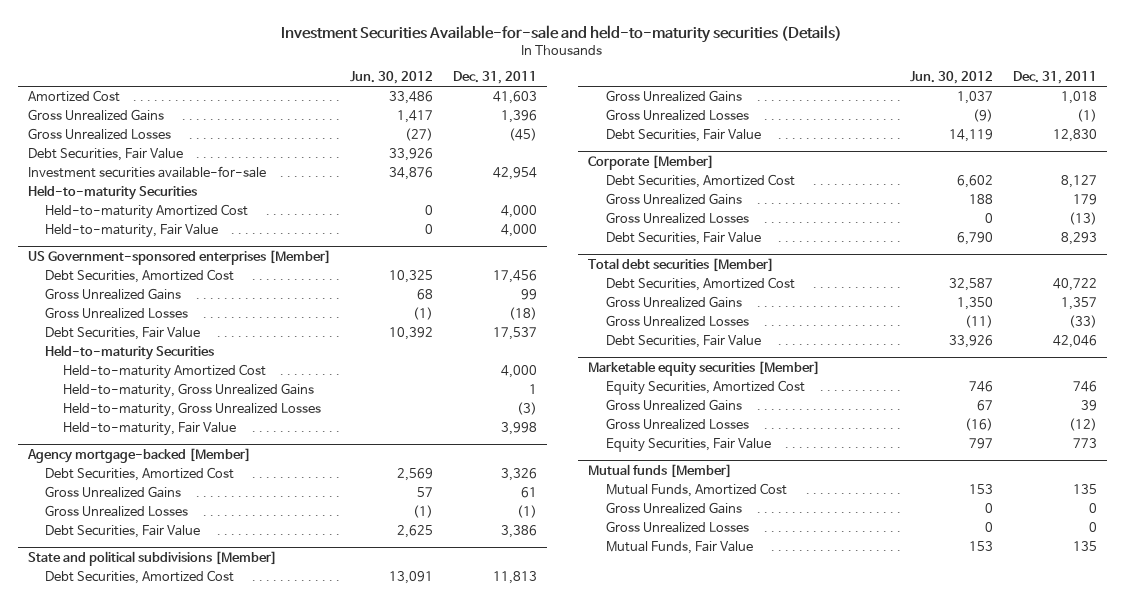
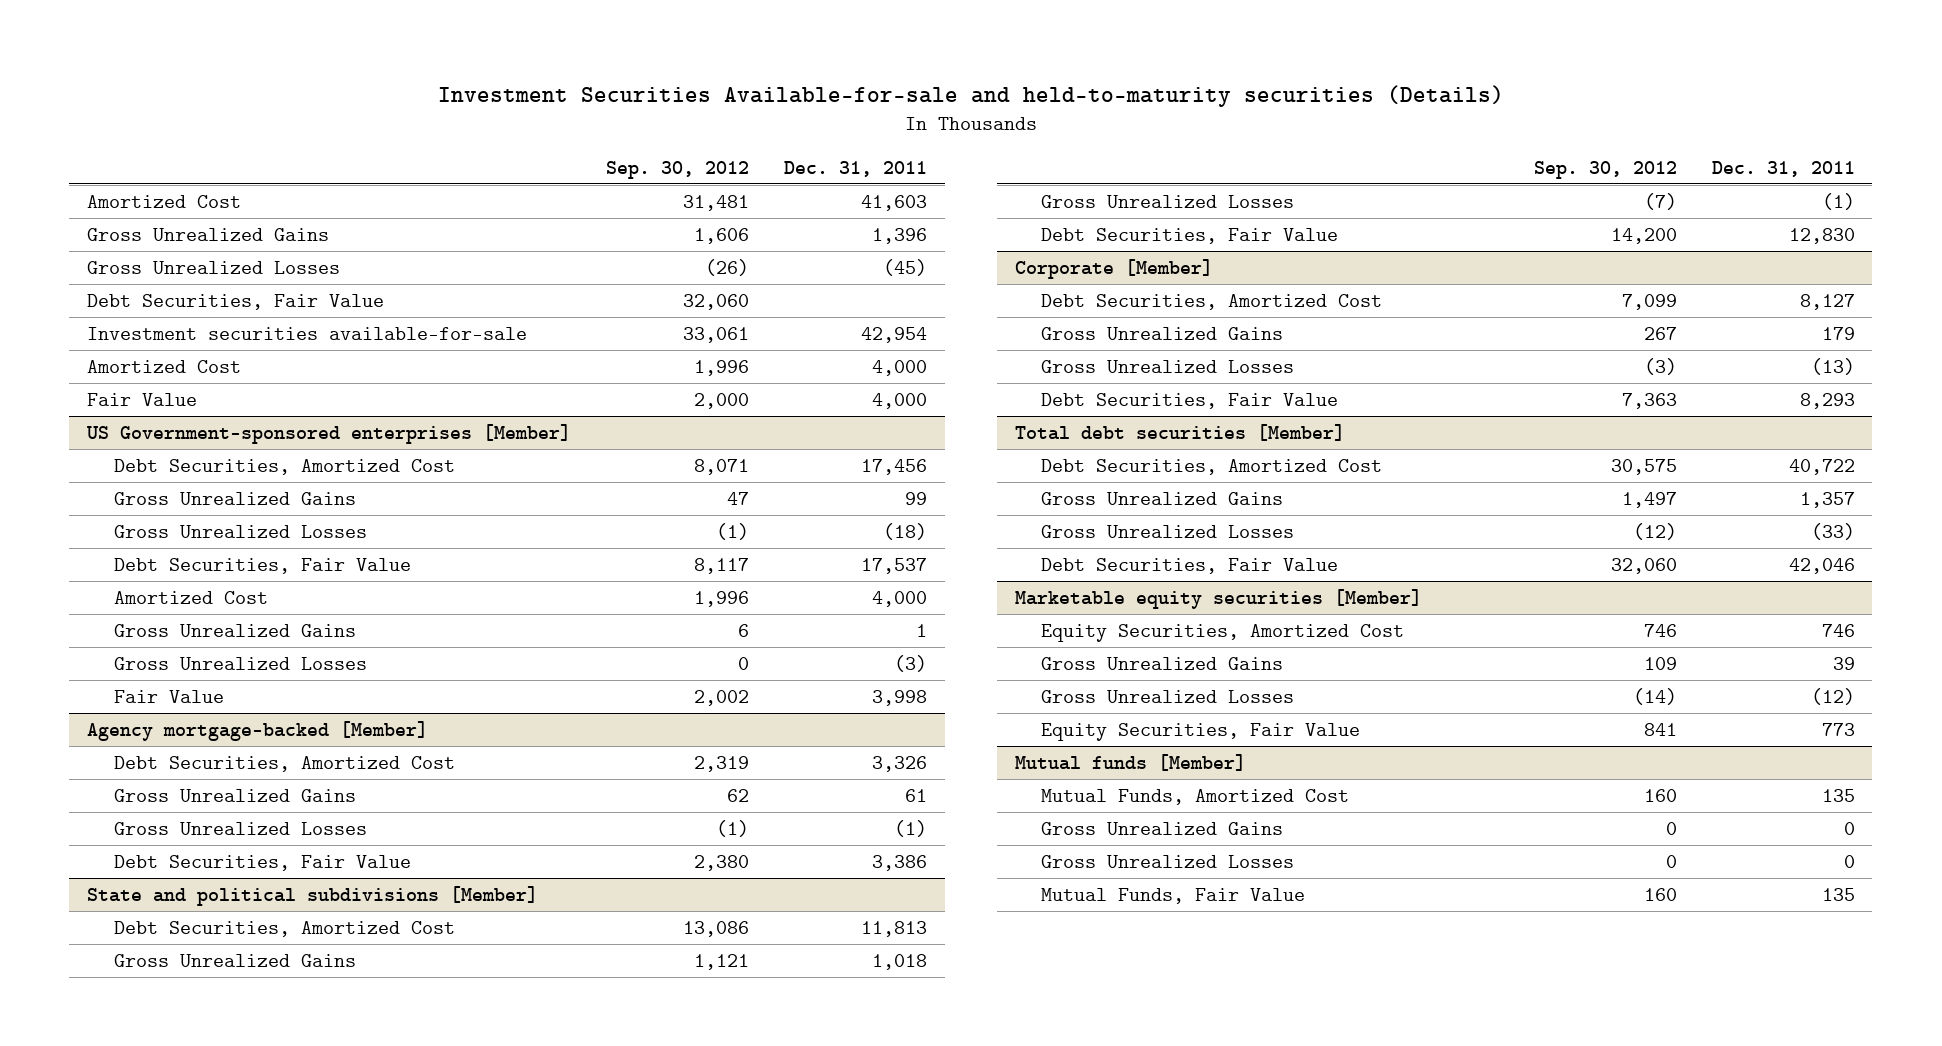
- | Jun. 30, 2012 | Dec. 31, 2011
+ | Sep. 30, 2012 | Dec. 31, 2011
- Held-to-maturity Securities
- Held-to-maturity Amortized Cost | 0 | 4,000
- Held-to-maturity, Fair Value | 0 | 4,000
+ Amortized Cost | 1,996 | 4,000
+ Fair Value | 2,000 | 4,000
@ US Government-sponsored enterprises [Member]
- Held-to-maturity Securities
- Held-to-maturity Amortized Cost | | 4,000
- Held-to-maturity, Gross Unrealized Gains | | 1
- Held-to-maturity, Gross Unrealized Losses | | (3)
- Held-to-maturity, Fair Value | | 3,998
+ Amortized Cost | 1,996 | 4,000
+ Gross Unrealized Gains | 6 | 1
+ Gross Unrealized Losses | 0 | (3)
+ Fair Value | 2,002 | 3,998

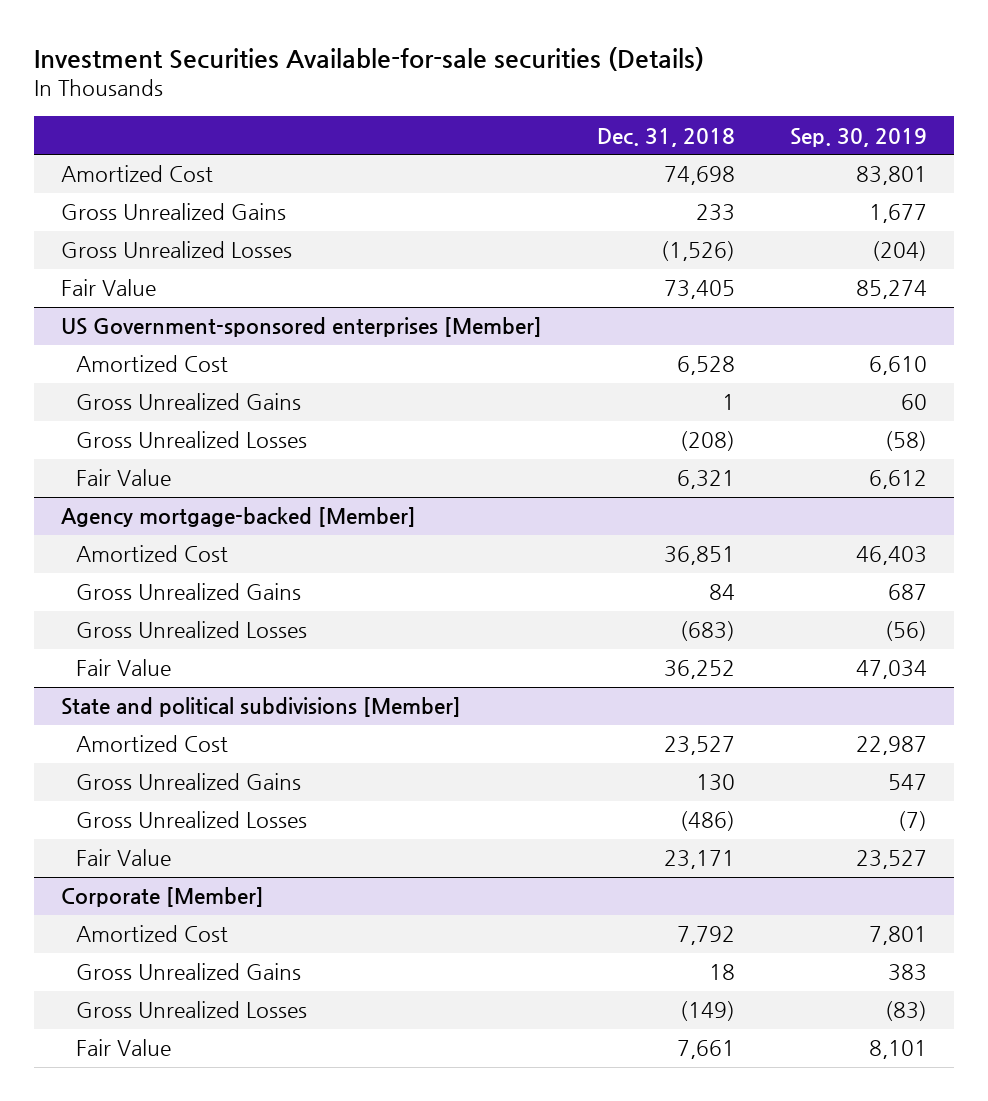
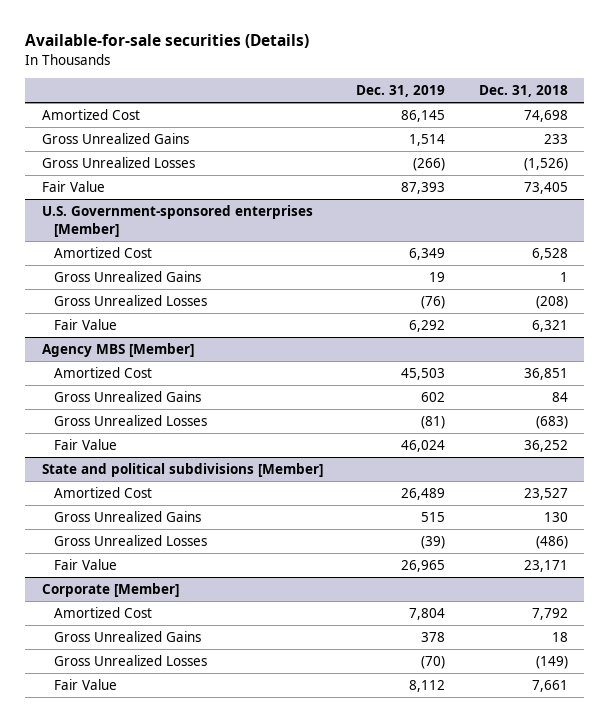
- Investment Securities Available-for-sale securities (Details)
+ Available-for-sale securities (Details)
- | Dec. 31, 2018 | Sep. 30, 2019
+ | Dec. 31, 2019 | Dec. 31, 2018
- US Government-sponsored enterprises [Member]
+ U.S. Government-sponsored enterprises [Member]
- Agency mortgage-backed [Member]
+ Agency MBS [Member]

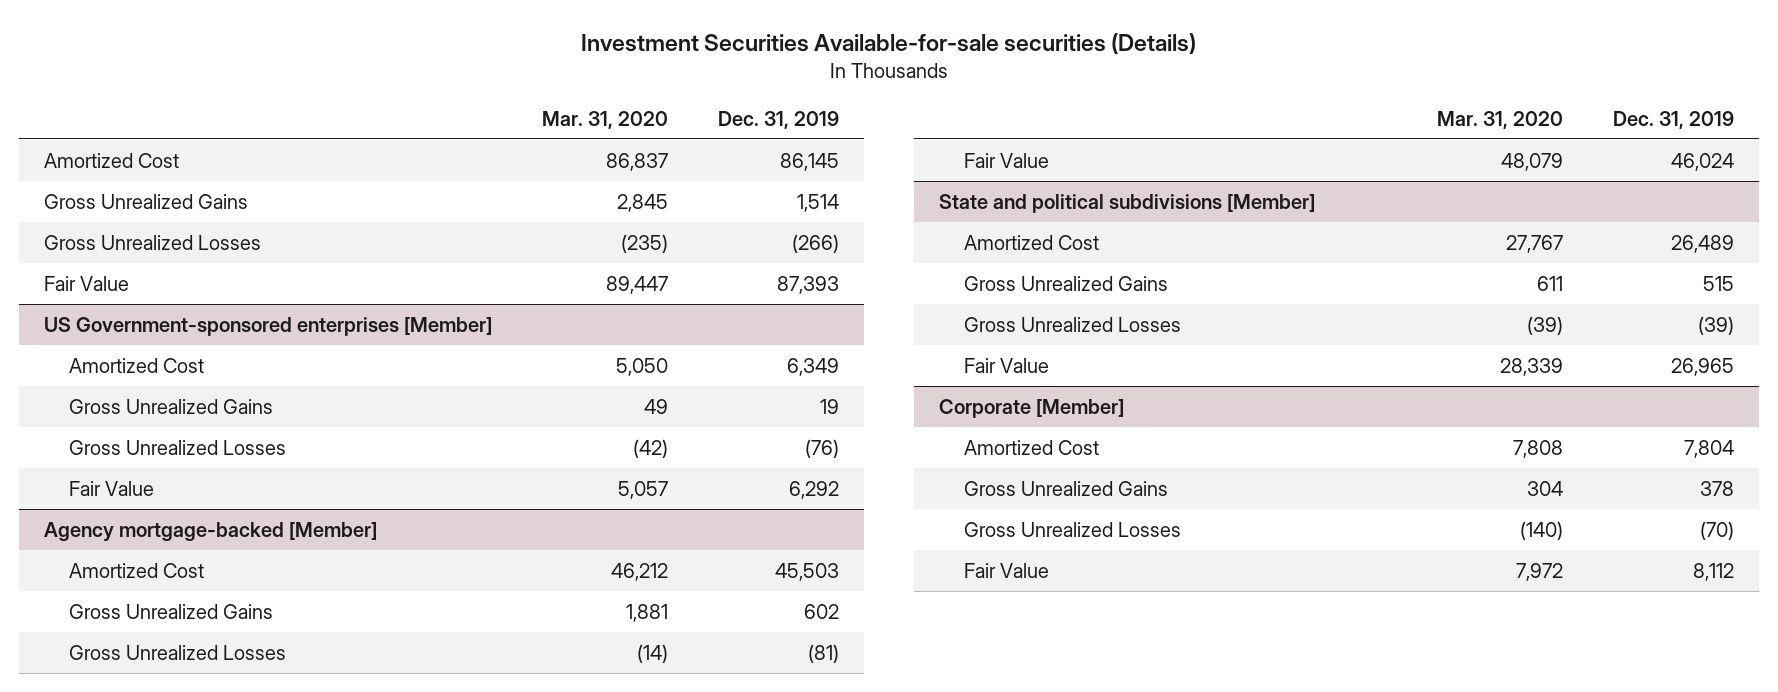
- Available-for-sale securities (Details)
+ Investment Securities Available-for-sale securities (Details)
- | Dec. 31, 2019 | Dec. 31, 2018
+ | Mar. 31, 2020 | Dec. 31, 2019
- U.S. Government-sponsored enterprises [Member]
+ US Government-sponsored enterprises [Member]
- Agency MBS [Member]
+ Agency mortgage-backed [Member]

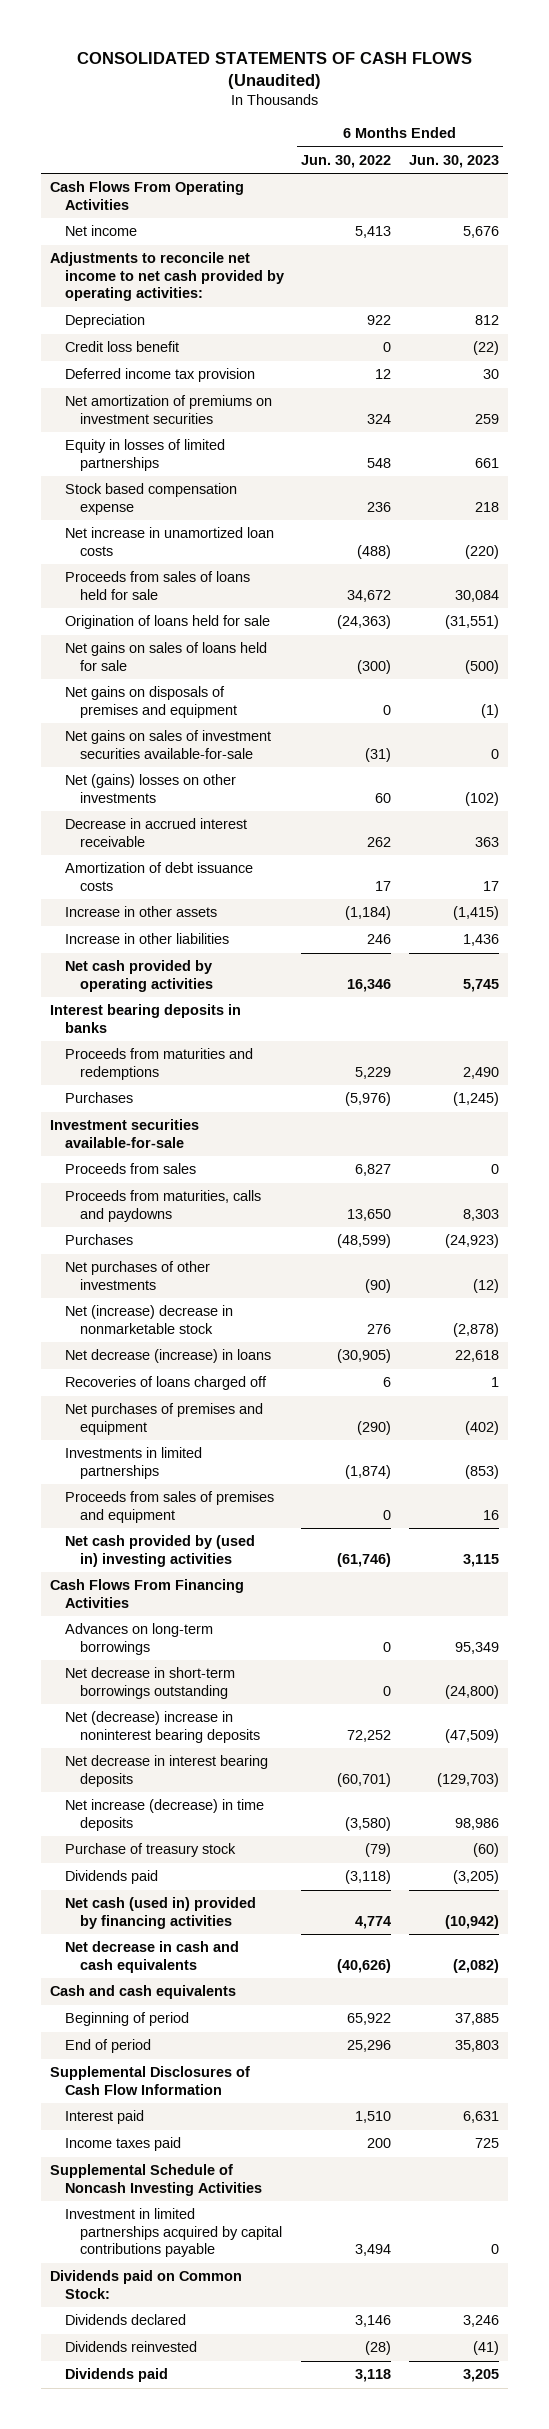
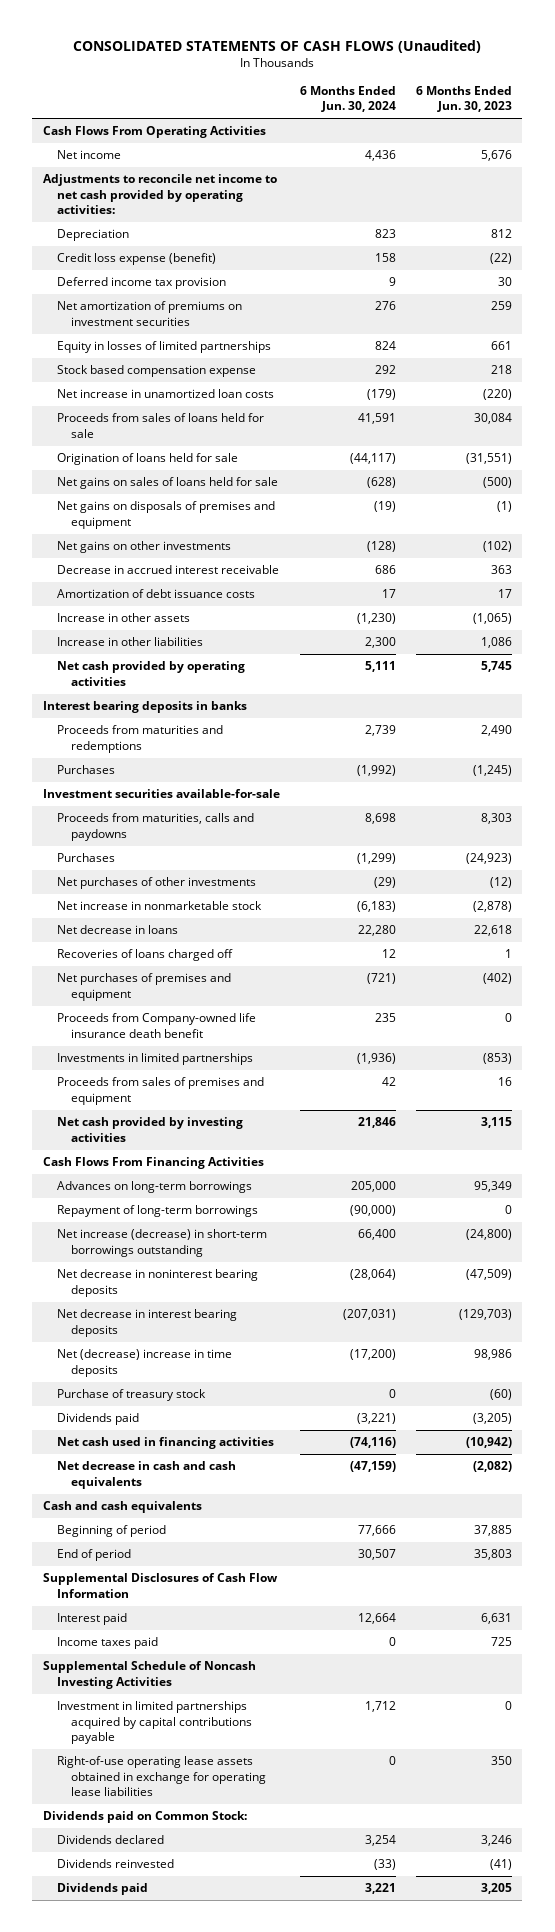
- | 6 Months Ended Jun. 30, 2022 | 6 Months Ended Jun. 30, 2023
+ | 6 Months Ended Jun. 30, 2024 | 6 Months Ended Jun. 30, 2023
- Credit loss benefit | 0 | (22)
+ Credit loss expense (benefit) | 158 | (22)
- Net gains on sales of investment securities available-for-sale | (31) | 0
- Net (gains) losses on other investments | 60 | (102)
+ Net gains on other investments | (128) | (102)
- Increase in other assets | (1,184) | (1,415)
- Increase in other liabilities | 246 | 1,436
+ Increase in other assets | (1,230) | (1,065)
+ Increase in other liabilities | 2,300 | 1,086
- Proceeds from sales | 6,827 | 0
- Net (increase) decrease in nonmarketable stock | 276 | (2,878)
- Net decrease (increase) in loans | (30,905) | 22,618
+ Net increase in nonmarketable stock | (6,183) | (2,878)
+ Net decrease in loans | 22,280 | 22,618
+ Proceeds from Company-owned life insurance death benefit | 235 | 0
- Net cash provided by (used in) investing activities | (61,746) | 3,115
+ Net cash provided by investing activities | 21,846 | 3,115
- Net decrease in short-term borrowings outstanding | 0 | (24,800)
- Net (decrease) increase in noninterest bearing deposits | 72,252 | (47,509)
+ Repayment of long-term borrowings | (90,000) | 0
+ Net increase (decrease) in short-term borrowings outstanding | 66,400 | (24,800)
+ Net decrease in noninterest bearing deposits | (28,064) | (47,509)
- Net increase (decrease) in time deposits | (3,580) | 98,986
+ Net (decrease) increase in time deposits | (17,200) | 98,986
- Net cash (used in) provided by financing activities | 4,774 | (10,942)
+ Net cash used in financing activities | (74,116) | (10,942)
+ Right-of-use operating lease assets obtained in exchange for operating lease liabilities | 0 | 350

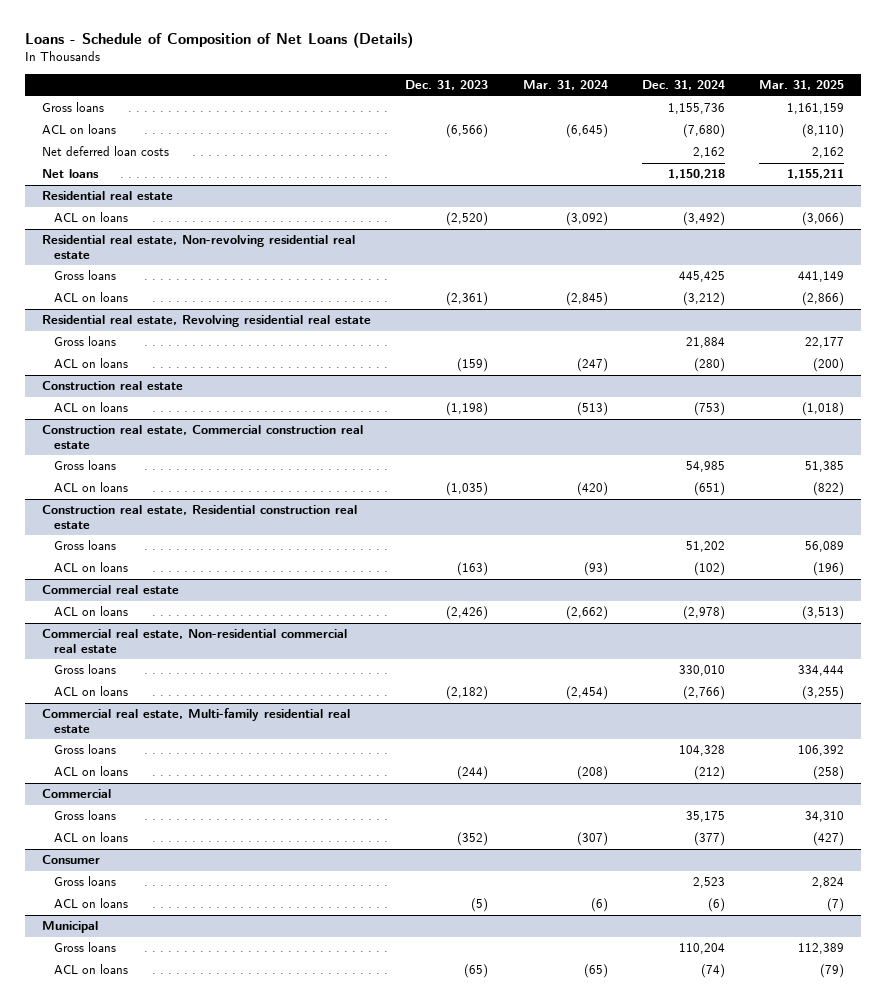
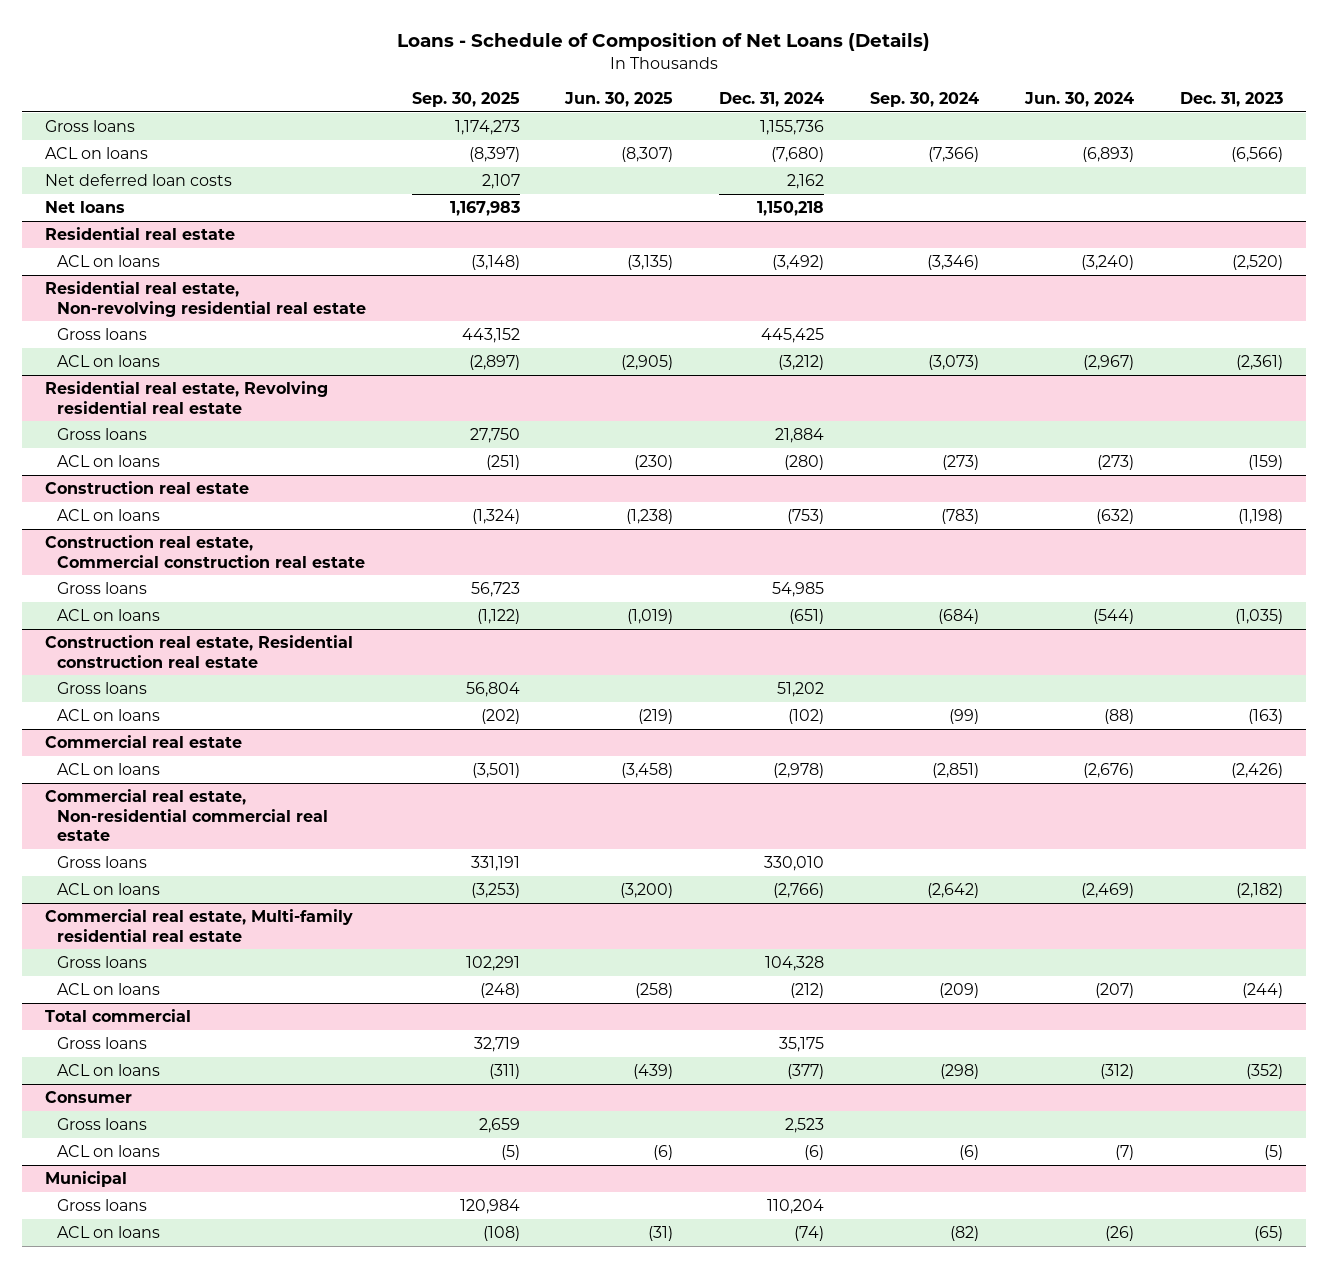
- | Dec. 31, 2023 | Mar. 31, 2024 | Dec. 31, 2024 | Mar. 31, 2025
+ | Sep. 30, 2025 | Jun. 30, 2025 | Dec. 31, 2024 | Sep. 30, 2024 | Jun. 30, 2024 | Dec. 31, 2023
- Commercial
+ Total commercial

